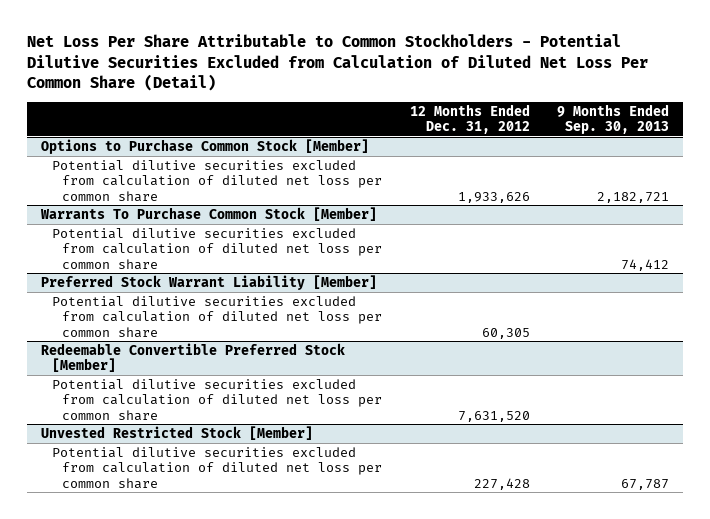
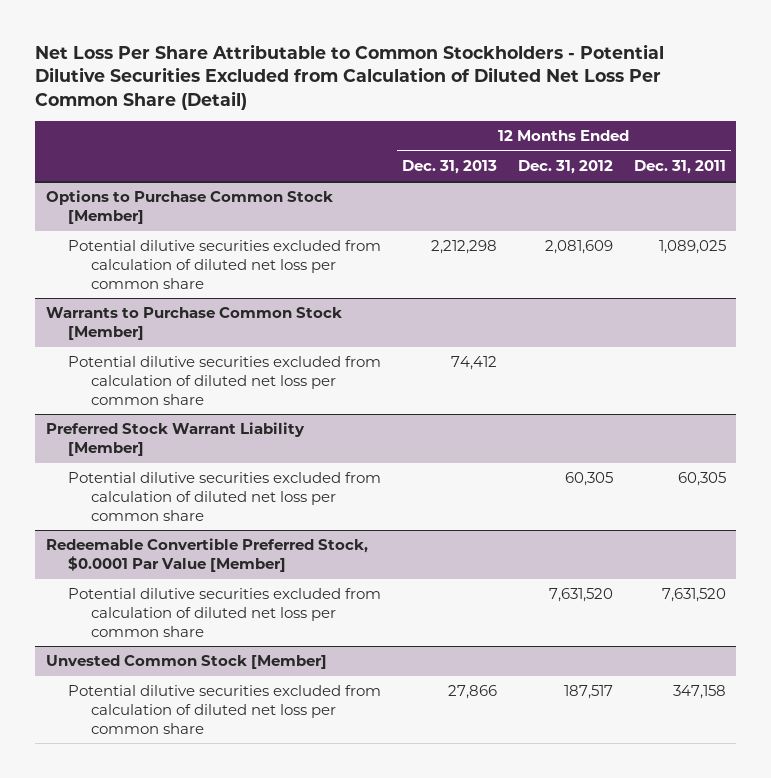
- | 12 Months Ended Dec. 31, 2012 | 9 Months Ended Sep. 30, 2013
+ | 12 Months Ended Dec. 31, 2013 | 12 Months Ended Dec. 31, 2012 | 12 Months Ended Dec. 31, 2011
@ Options to Purchase Common Stock [Member]
- Potential dilutive securities excluded from calculation of diluted net loss per common share | 1,933,626 | 2,182,721
- Warrants To Purchase Common Stock [Member]
@ Options to Purchase Common Stock [Member]
+ Potential dilutive securities excluded from calculation of diluted net loss per common share | 2,212,298 | 2,081,609 | 1,089,025
+ Warrants to Purchase Common Stock [Member]
- Redeemable Convertible Preferred Stock [Member]
+ Redeemable Convertible Preferred Stock, $0.0001 Par Value [Member]
- Unvested Restricted Stock [Member]
- Potential dilutive securities excluded from calculation of diluted net loss per common share | 227,428 | 67,787
+ Unvested Common Stock [Member]
+ Potential dilutive securities excluded from calculation of diluted net loss per common share | 27,866 | 187,517 | 347,158

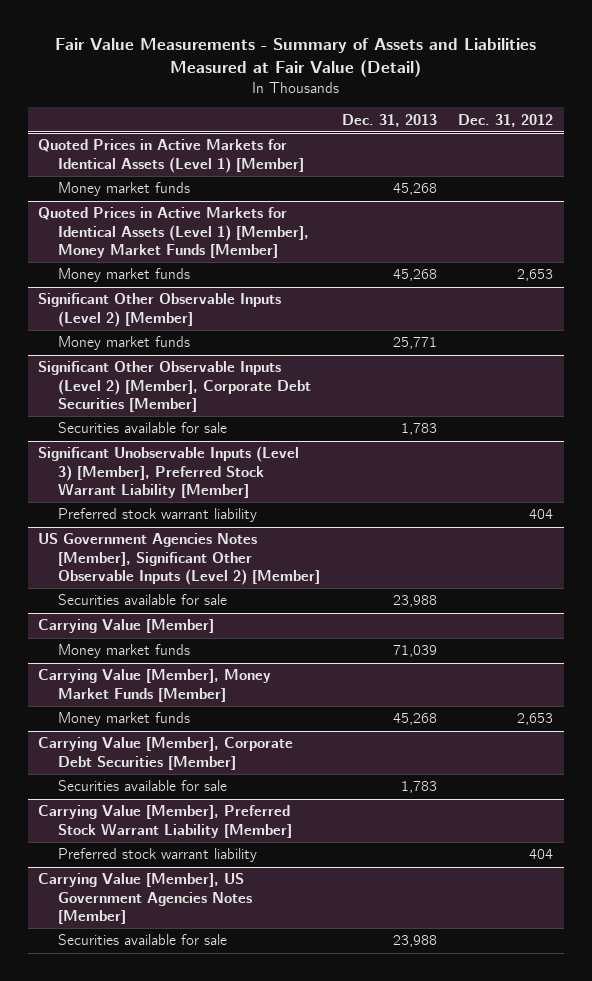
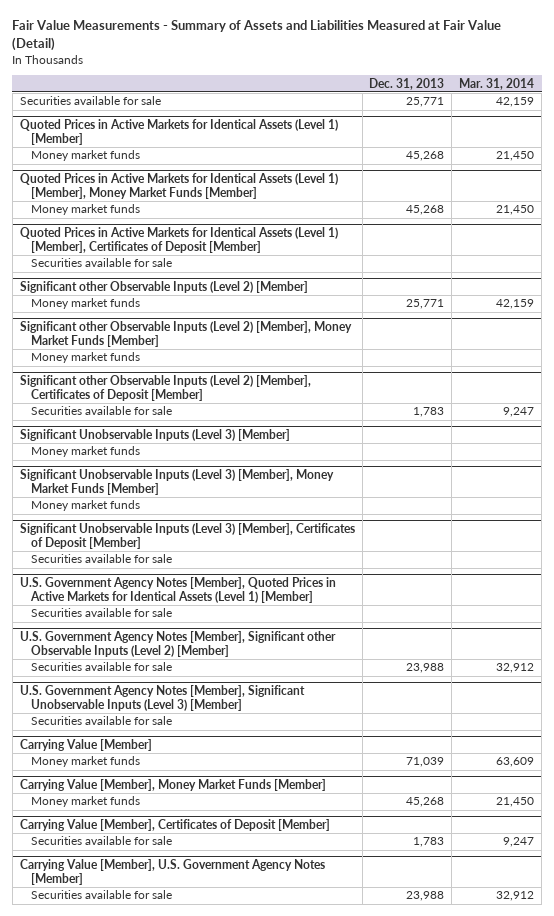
- | Dec. 31, 2013 | Dec. 31, 2012
+ | Dec. 31, 2013 | Mar. 31, 2014
+ Securities available for sale | 25,771 | 42,159
- Significant Other Observable Inputs (Level 2) [Member]
+ Quoted Prices in Active Markets for Identical Assets (Level 1) [Member], Certificates of Deposit [Member]
+ Securities available for sale
+ Significant other Observable Inputs (Level 2) [Member]
- Significant Other Observable Inputs (Level 2) [Member], Corporate Debt Securities [Member]
+ Significant other Observable Inputs (Level 2) [Member], Money Market Funds [Member]
+ Money market funds
+ Significant other Observable Inputs (Level 2) [Member], Certificates of Deposit [Member]
- Significant Unobservable Inputs (Level 3) [Member], Preferred Stock Warrant Liability [Member]
- Preferred stock warrant liability | | 404
- US Government Agencies Notes [Member], Significant Other Observable Inputs (Level 2) [Member]
+ Significant Unobservable Inputs (Level 3) [Member]
+ Money market funds
+ Significant Unobservable Inputs (Level 3) [Member], Money Market Funds [Member]
+ Money market funds
+ Significant Unobservable Inputs (Level 3) [Member], Certificates of Deposit [Member]
+ Securities available for sale
+ U.S. Government Agency Notes [Member], Quoted Prices in Active Markets for Identical Assets (Level 1) [Member]
+ Securities available for sale
+ U.S. Government Agency Notes [Member], Significant other Observable Inputs (Level 2) [Member]
+ U.S. Government Agency Notes [Member], Significant Unobservable Inputs (Level 3) [Member]
+ Securities available for sale
- Carrying Value [Member], Corporate Debt Securities [Member]
+ Carrying Value [Member], Certificates of Deposit [Member]
- Carrying Value [Member], Preferred Stock Warrant Liability [Member]
- Preferred stock warrant liability | | 404
- Carrying Value [Member], US Government Agencies Notes [Member]
+ Carrying Value [Member], U.S. Government Agency Notes [Member]

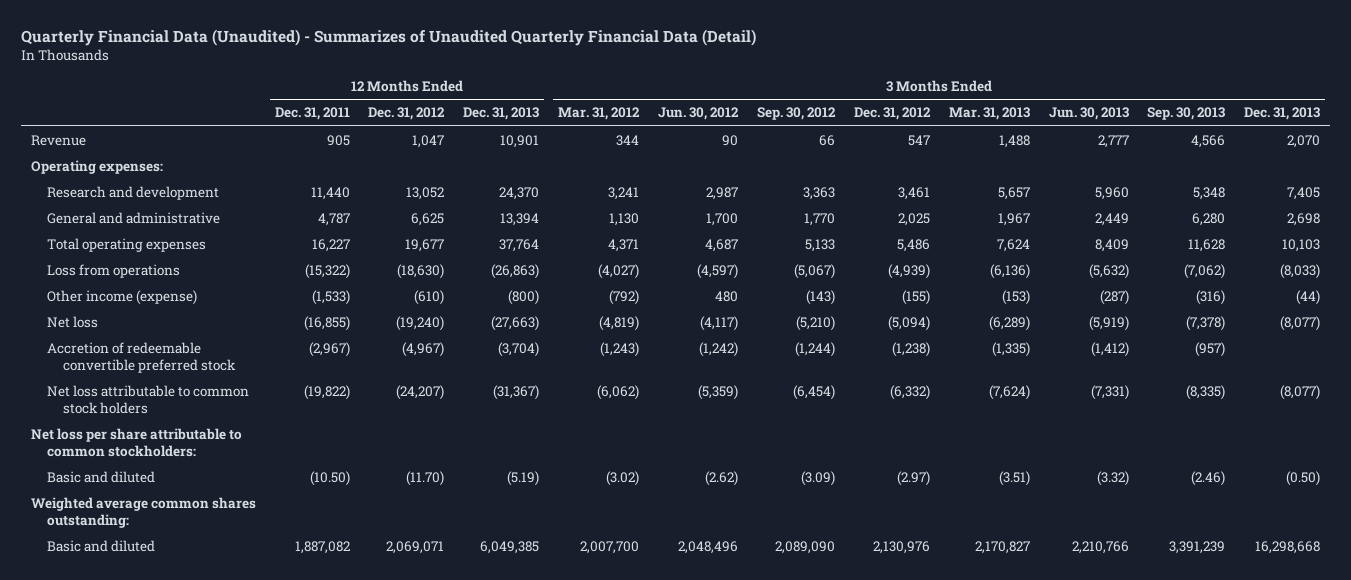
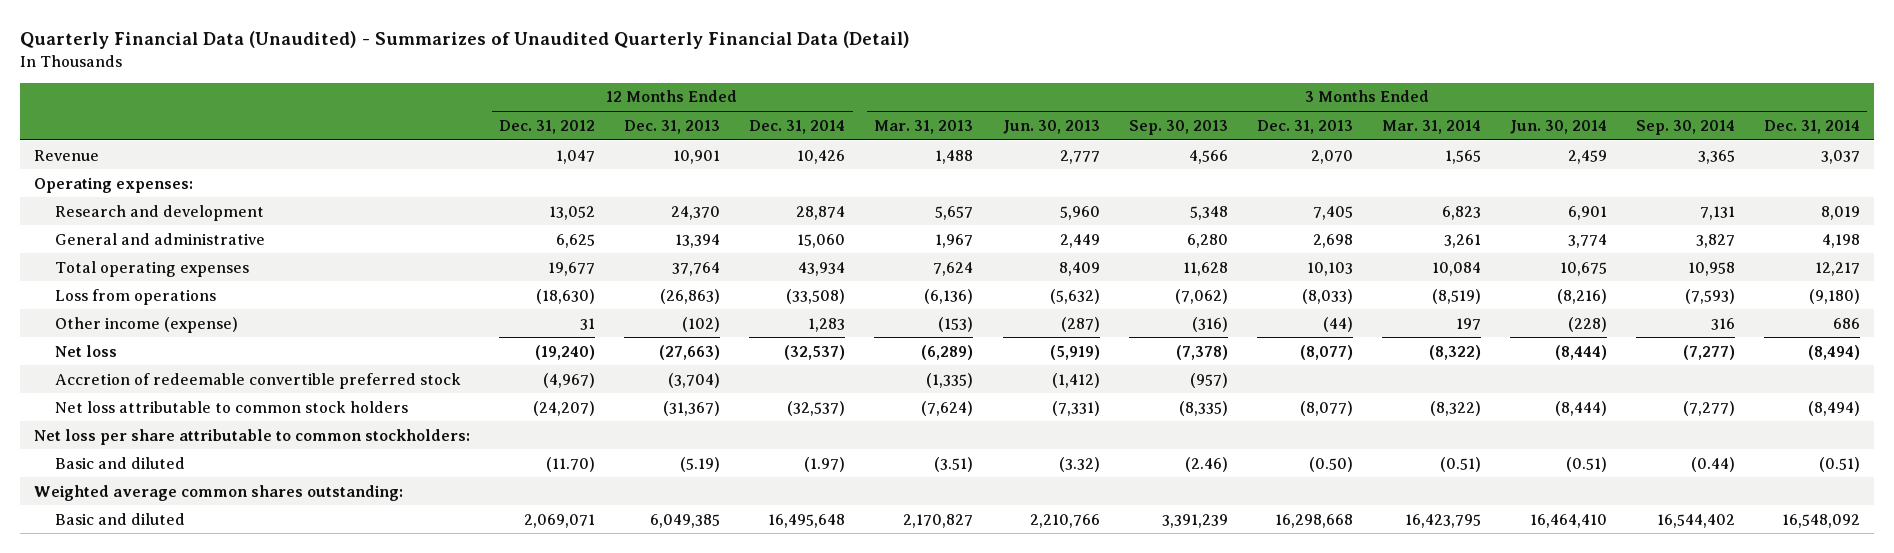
- | 12 Months Ended Dec. 31, 2011 | 12 Months Ended Dec. 31, 2012 | 12 Months Ended Dec. 31, 2013 | 3 Months Ended Mar. 31, 2012 | 3 Months Ended Jun. 30, 2012 | 3 Months Ended Sep. 30, 2012 | 3 Months Ended Dec. 31, 2012 | 3 Months Ended Mar. 31, 2013 | 3 Months Ended Jun. 30, 2013 | 3 Months Ended Sep. 30, 2013 | 3 Months Ended Dec. 31, 2013
+ | 12 Months Ended Dec. 31, 2012 | 12 Months Ended Dec. 31, 2013 | 12 Months Ended Dec. 31, 2014 | 3 Months Ended Mar. 31, 2013 | 3 Months Ended Jun. 30, 2013 | 3 Months Ended Sep. 30, 2013 | 3 Months Ended Dec. 31, 2013 | 3 Months Ended Mar. 31, 2014 | 3 Months Ended Jun. 30, 2014 | 3 Months Ended Sep. 30, 2014 | 3 Months Ended Dec. 31, 2014
- Other income (expense) | (1,533) | (610) | (800) | (792) | 480 | (143) | (155) | (153) | (287) | (316) | (44)
+ Other income (expense) | 31 | (102) | 1,283 | (153) | (287) | (316) | (44) | 197 | (228) | 316 | 686

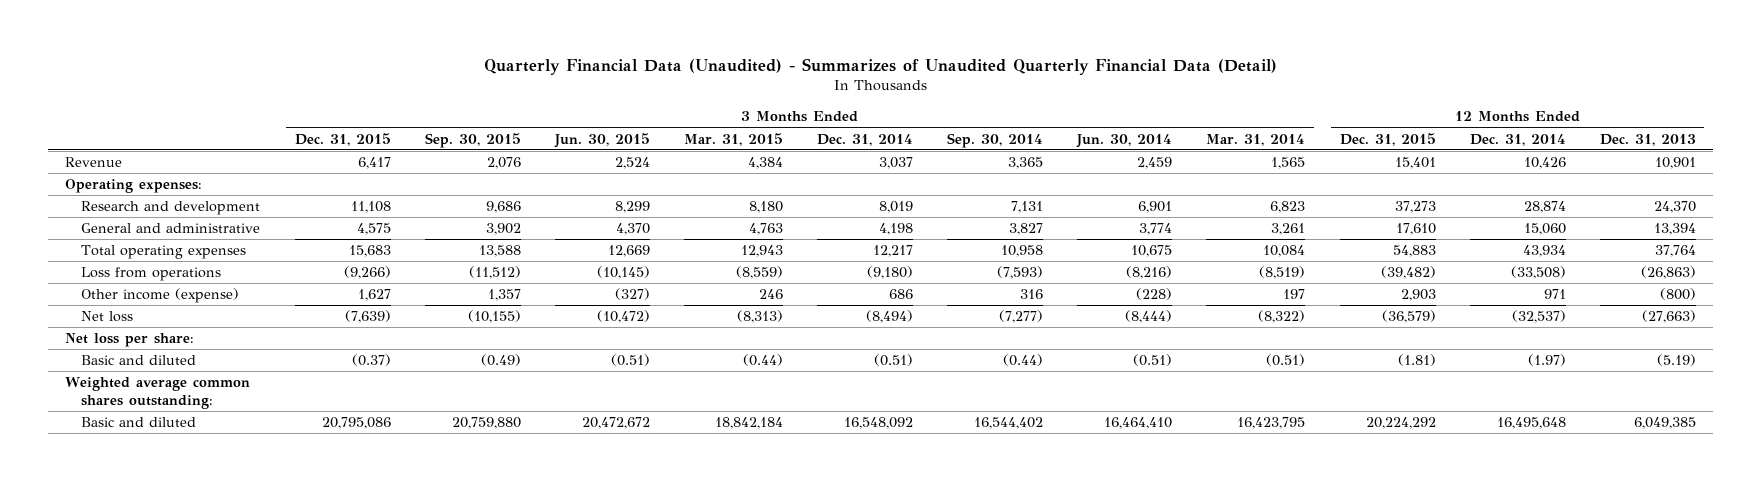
- | 12 Months Ended Dec. 31, 2012 | 12 Months Ended Dec. 31, 2013 | 12 Months Ended Dec. 31, 2014 | 3 Months Ended Mar. 31, 2013 | 3 Months Ended Jun. 30, 2013 | 3 Months Ended Sep. 30, 2013 | 3 Months Ended Dec. 31, 2013 | 3 Months Ended Mar. 31, 2014 | 3 Months Ended Jun. 30, 2014 | 3 Months Ended Sep. 30, 2014 | 3 Months Ended Dec. 31, 2014
+ | 3 Months Ended Dec. 31, 2015 | 3 Months Ended Sep. 30, 2015 | 3 Months Ended Jun. 30, 2015 | 3 Months Ended Mar. 31, 2015 | 3 Months Ended Dec. 31, 2014 | 3 Months Ended Sep. 30, 2014 | 3 Months Ended Jun. 30, 2014 | 3 Months Ended Mar. 31, 2014 | 12 Months Ended Dec. 31, 2015 | 12 Months Ended Dec. 31, 2014 | 12 Months Ended Dec. 31, 2013
- Other income (expense) | 31 | (102) | 1,283 | (153) | (287) | (316) | (44) | 197 | (228) | 316 | 686
+ Other income (expense) | 1,627 | 1,357 | (327) | 246 | 686 | 316 | (228) | 197 | 2,903 | 971 | (800)
- Accretion of redeemable convertible preferred stock | (4,967) | (3,704) | | (1,335) | (1,412) | (957) | | | | |
- Net loss attributable to common stock holders | (24,207) | (31,367) | (32,537) | (7,624) | (7,331) | (8,335) | (8,077) | (8,322) | (8,444) | (7,277) | (8,494)
- Net loss per share attributable to common stockholders:
+ Net loss per share:

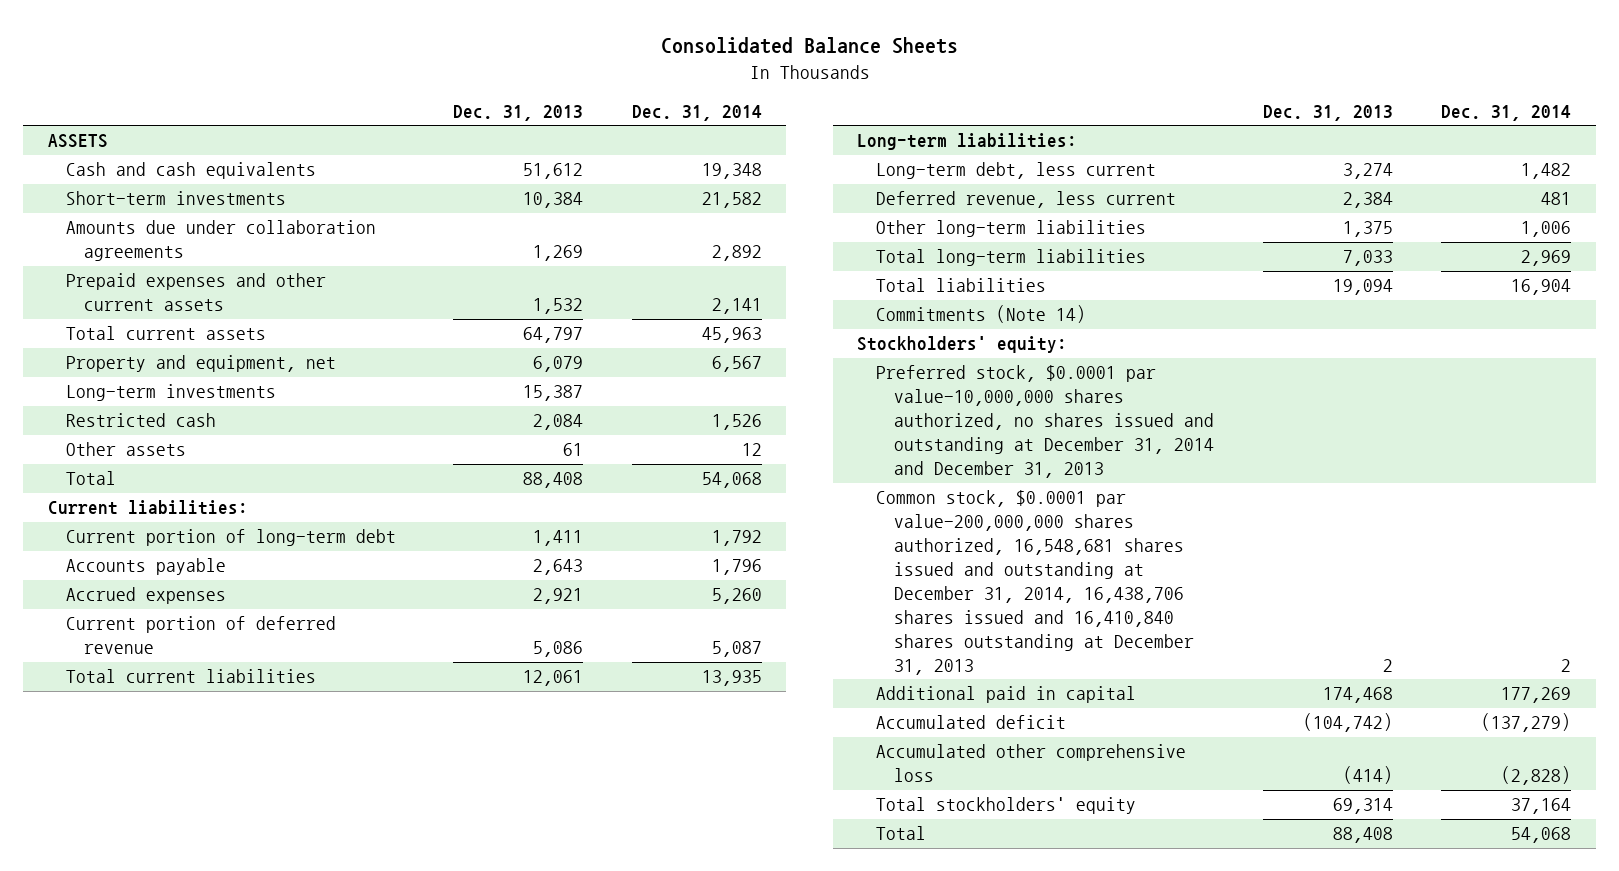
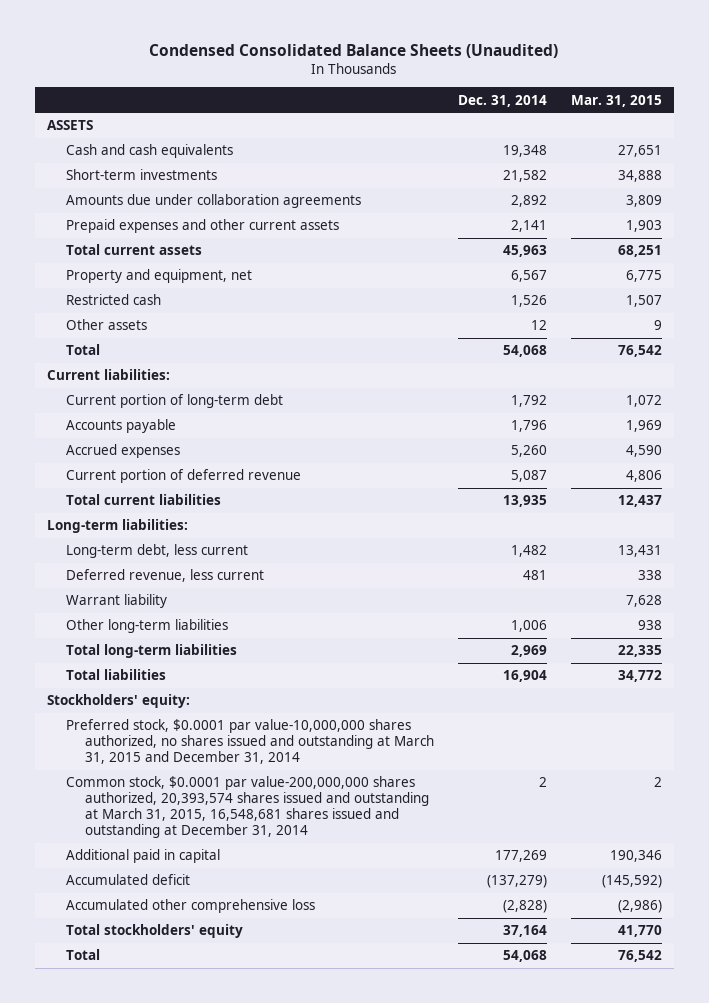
- Consolidated Balance Sheets
+ Condensed Consolidated Balance Sheets (Unaudited)
- | Dec. 31, 2013 | Dec. 31, 2014
+ | Dec. 31, 2014 | Mar. 31, 2015
- Long-term investments | 15,387 |
+ Warrant liability | | 7,628
- Commitments (Note 14)
- Preferred stock, $0.0001 par value-10,000,000 shares authorized, no shares issued and outstanding at December 31, 2014 and December 31, 2013
- Common stock, $0.0001 par value-200,000,000 shares authorized, 16,548,681 shares issued and outstanding at December 31, 2014, 16,438,706 shares issued and 16,410,840 shares outstanding at December 31, 2013 | 2 | 2
+ Preferred stock, $0.0001 par value-10,000,000 shares authorized, no shares issued and outstanding at March 31, 2015 and December 31, 2014
+ Common stock, $0.0001 par value-200,000,000 shares authorized, 20,393,574 shares issued and outstanding at March 31, 2015, 16,548,681 shares issued and outstanding at December 31, 2014 | 2 | 2

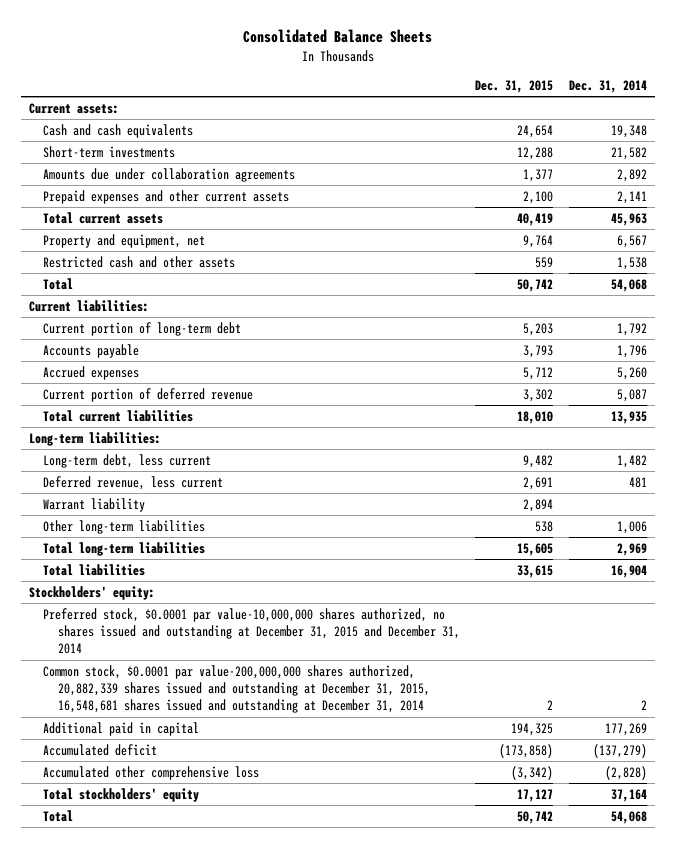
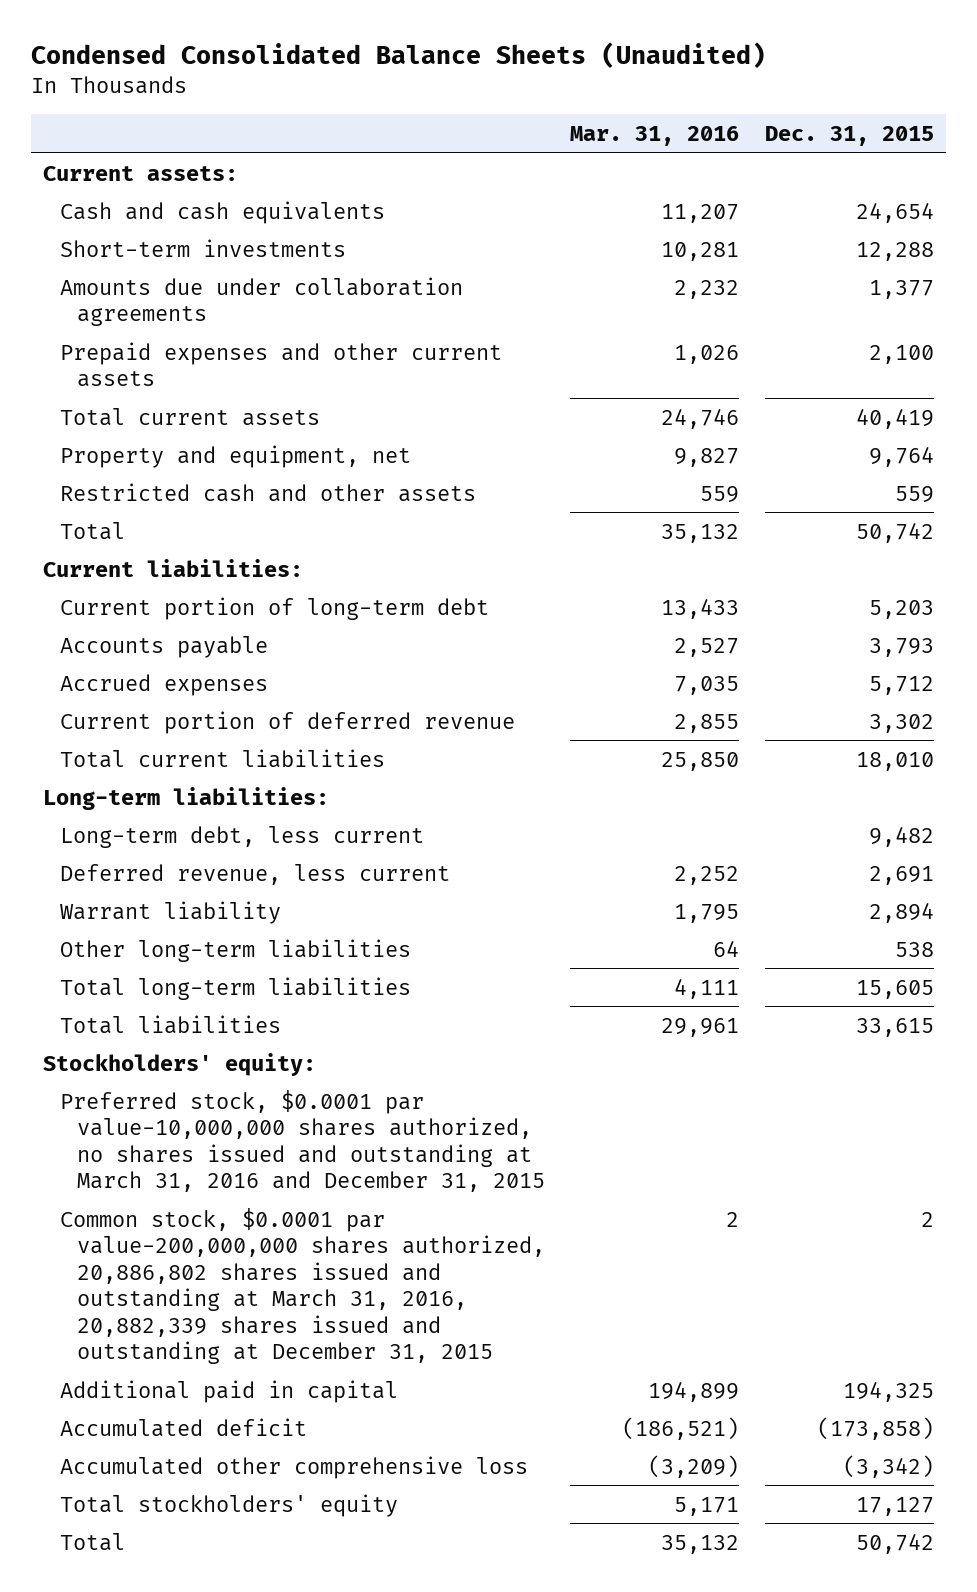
- Consolidated Balance Sheets
+ Condensed Consolidated Balance Sheets (Unaudited)
- | Dec. 31, 2015 | Dec. 31, 2014
+ | Mar. 31, 2016 | Dec. 31, 2015
- Preferred stock, $0.0001 par value-10,000,000 shares authorized, no shares issued and outstanding at December 31, 2015 and December 31, 2014
- Common stock, $0.0001 par value-200,000,000 shares authorized, 20,882,339 shares issued and outstanding at December 31, 2015, 16,548,681 shares issued and outstanding at December 31, 2014 | 2 | 2
+ Preferred stock, $0.0001 par value-10,000,000 shares authorized, no shares issued and outstanding at March 31, 2016 and December 31, 2015
+ Common stock, $0.0001 par value-200,000,000 shares authorized, 20,886,802 shares issued and outstanding at March 31, 2016, 20,882,339 shares issued and outstanding at December 31, 2015 | 2 | 2

